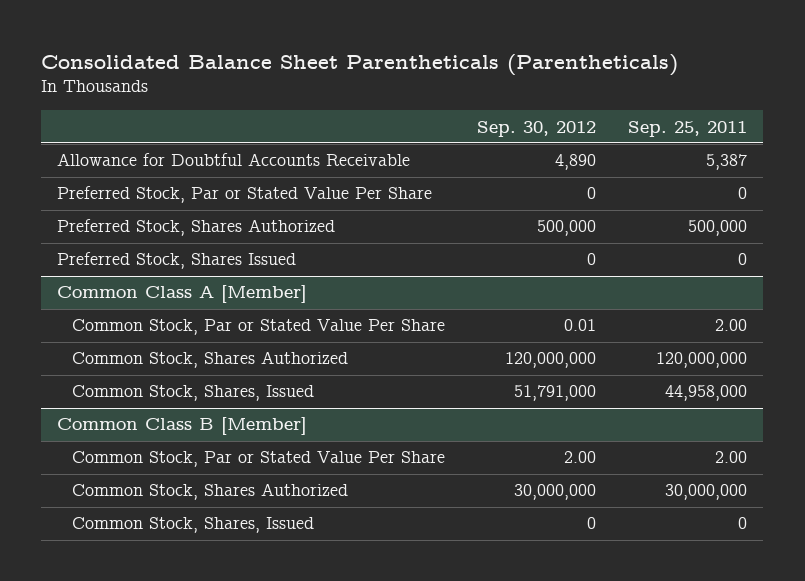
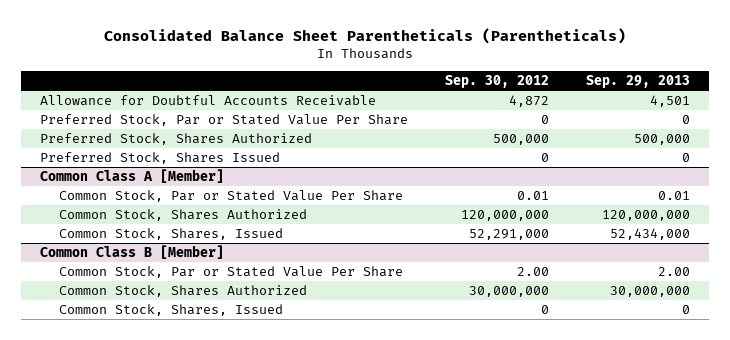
- | Sep. 30, 2012 | Sep. 25, 2011
+ | Sep. 30, 2012 | Sep. 29, 2013
- Allowance for Doubtful Accounts Receivable | 4,890 | 5,387
+ Allowance for Doubtful Accounts Receivable | 4,872 | 4,501
@ Common Class A [Member]
- Common Stock, Shares, Issued | 51,791,000 | 44,958,000
+ Common Stock, Shares, Issued | 52,291,000 | 52,434,000

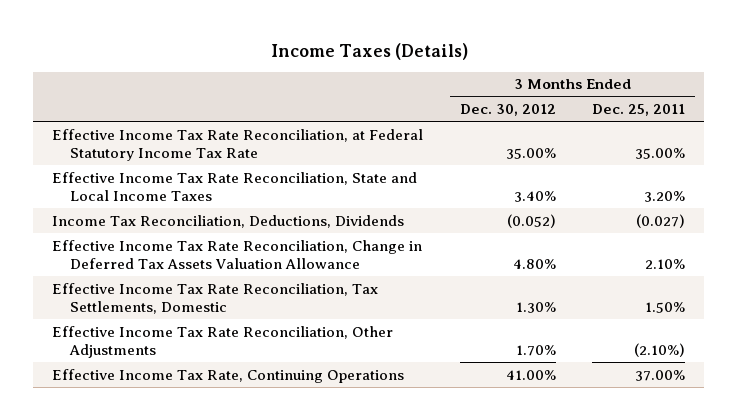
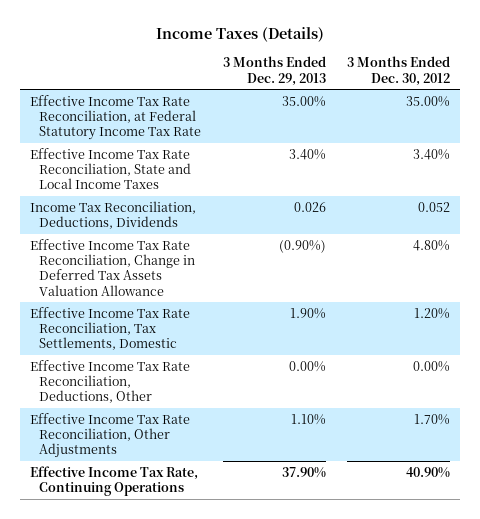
- | 3 Months Ended Dec. 30, 2012 | 3 Months Ended Dec. 25, 2011
+ | 3 Months Ended Dec. 29, 2013 | 3 Months Ended Dec. 30, 2012
- Income Tax Reconciliation, Deductions, Dividends | (0.052) | (0.027)
+ Income Tax Reconciliation, Deductions, Dividends | 0.026 | 0.052
- Effective Income Tax Rate Reconciliation, Tax Settlements, Domestic | 1.30% | 1.50%
+ Effective Income Tax Rate Reconciliation, Tax Settlements, Domestic | 1.90% | 1.20%
+ Effective Income Tax Rate Reconciliation, Deductions, Other | 0.00% | 0.00%
- Effective Income Tax Rate, Continuing Operations | 41.00% | 37.00%
+ Effective Income Tax Rate, Continuing Operations | 37.90% | 40.90%

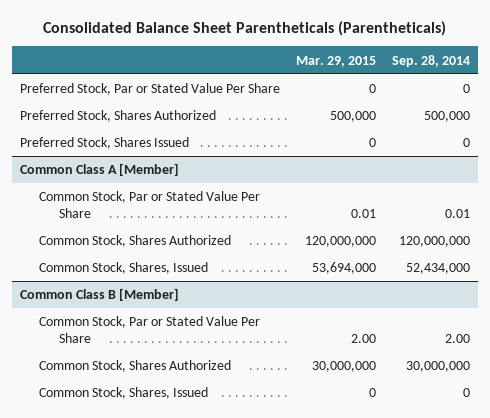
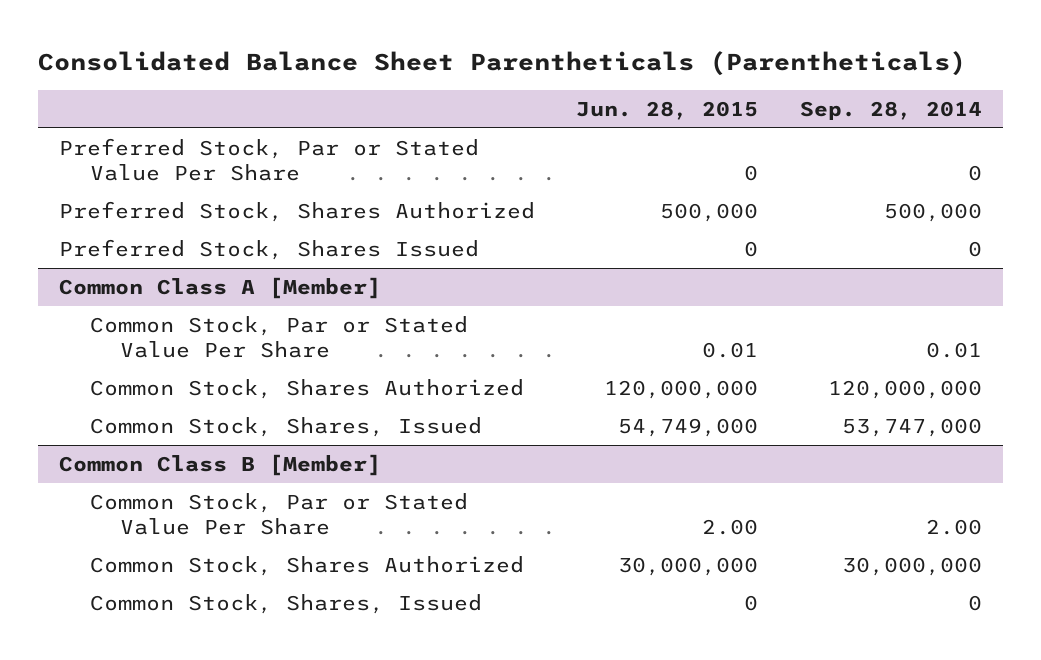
- | Mar. 29, 2015 | Sep. 28, 2014
+ | Jun. 28, 2015 | Sep. 28, 2014
@ Common Class A [Member]
- Common Stock, Shares, Issued | 53,694,000 | 52,434,000
+ Common Stock, Shares, Issued | 54,749,000 | 53,747,000

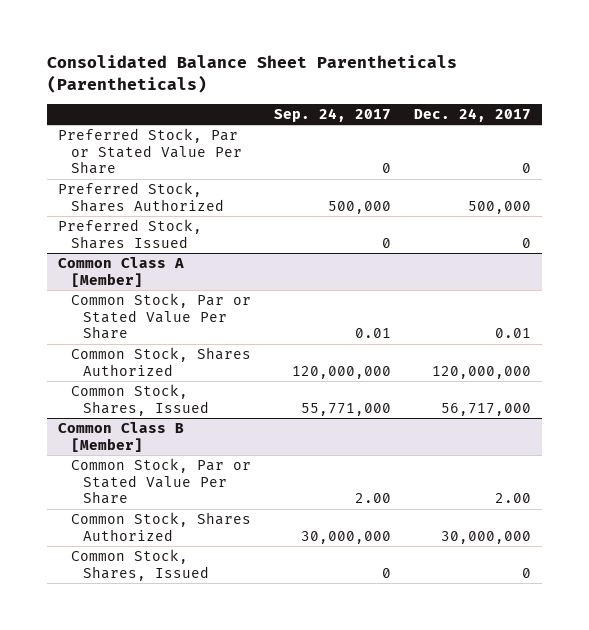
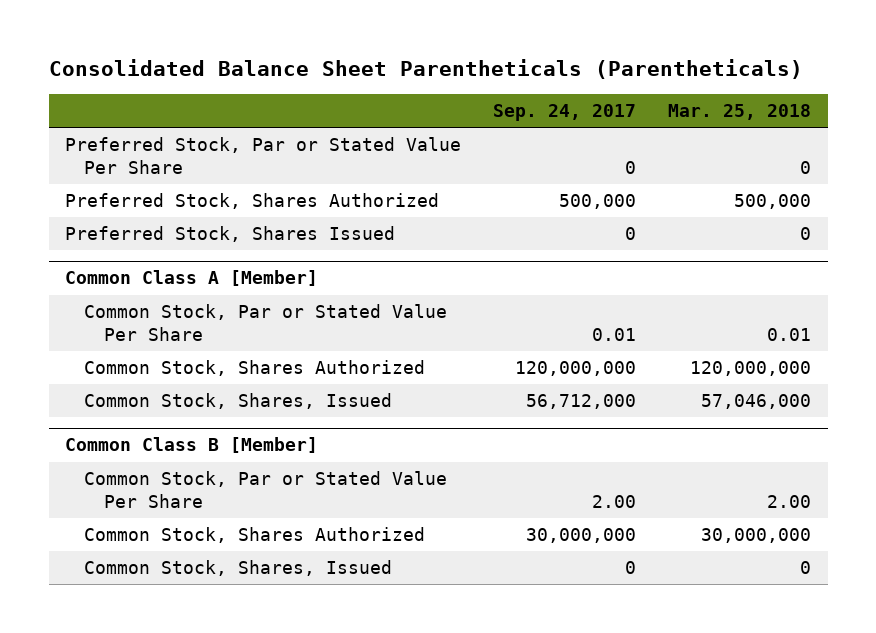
- | Sep. 24, 2017 | Dec. 24, 2017
+ | Sep. 24, 2017 | Mar. 25, 2018
@ Common Class A [Member]
- Common Stock, Shares, Issued | 55,771,000 | 56,717,000
+ Common Stock, Shares, Issued | 56,712,000 | 57,046,000

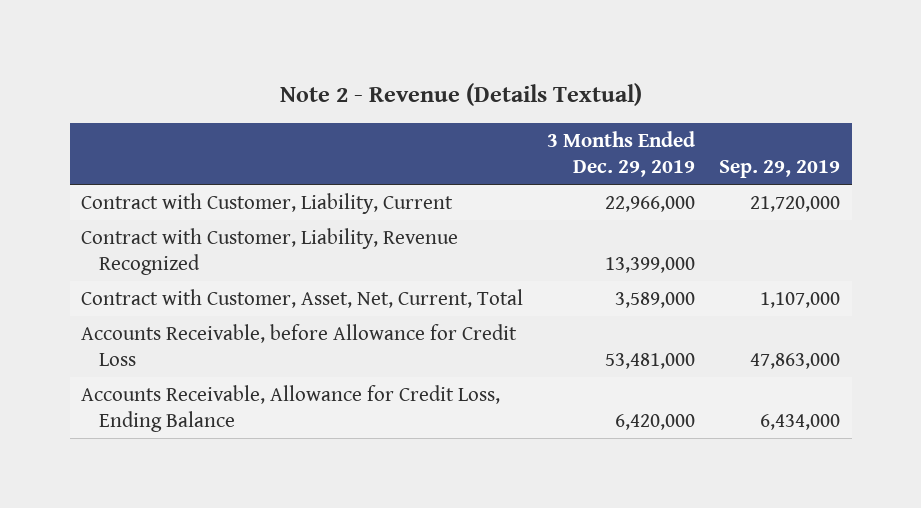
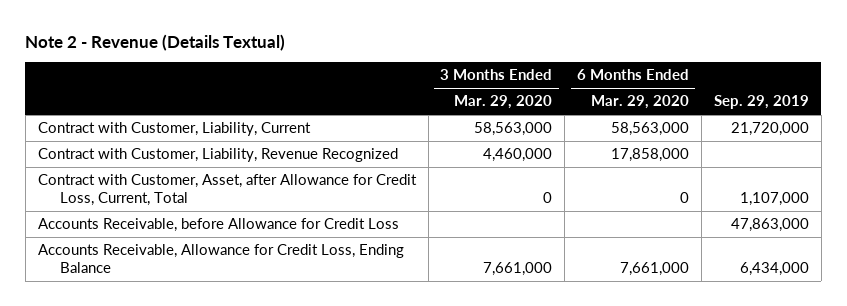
- | 3 Months Ended Dec. 29, 2019 | Sep. 29, 2019
+ | 3 Months Ended Mar. 29, 2020 | 6 Months Ended Mar. 29, 2020 | Sep. 29, 2019
- Contract with Customer, Asset, Net, Current, Total | 3,589,000 | 1,107,000
+ Contract with Customer, Asset, after Allowance for Credit Loss, Current, Total | 0 | 0 | 1,107,000

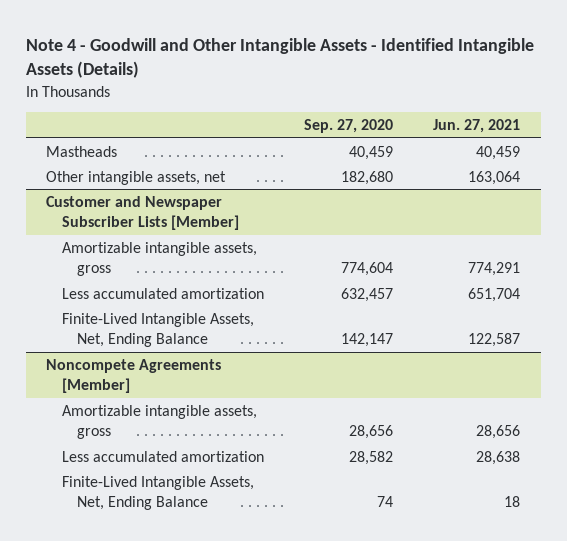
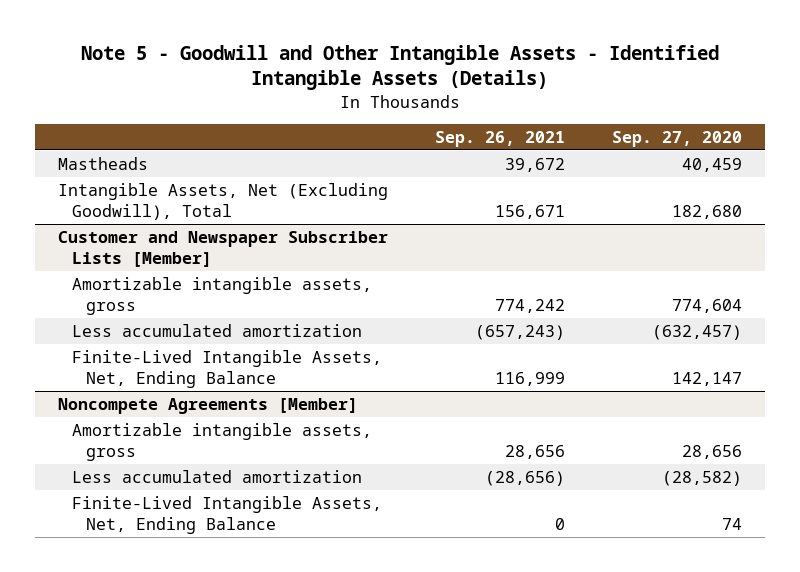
- Note 4 - Goodwill and Other Intangible Assets - Identified Intangible Assets (Details)
+ Note 5 - Goodwill and Other Intangible Assets - Identified Intangible Assets (Details)
- | Sep. 27, 2020 | Jun. 27, 2021
+ | Sep. 26, 2021 | Sep. 27, 2020
- Other intangible assets, net | 182,680 | 163,064
+ Intangible Assets, Net (Excluding Goodwill), Total | 156,671 | 182,680
@ Customer and Newspaper Subscriber Lists [Member]
- Less accumulated amortization | 632,457 | 651,704
+ Less accumulated amortization | (657,243) | (632,457)
@ Noncompete Agreements [Member]
- Less accumulated amortization | 28,582 | 28,638
+ Less accumulated amortization | (28,656) | (28,582)

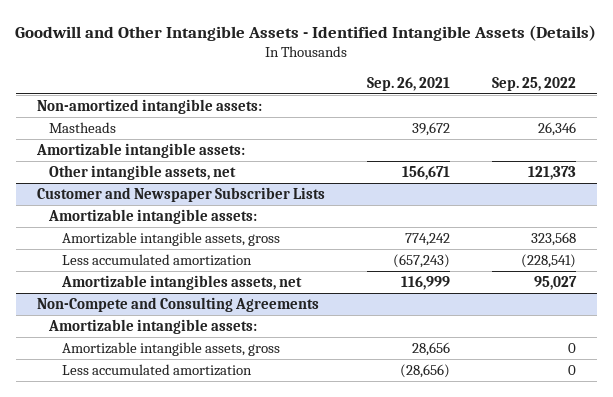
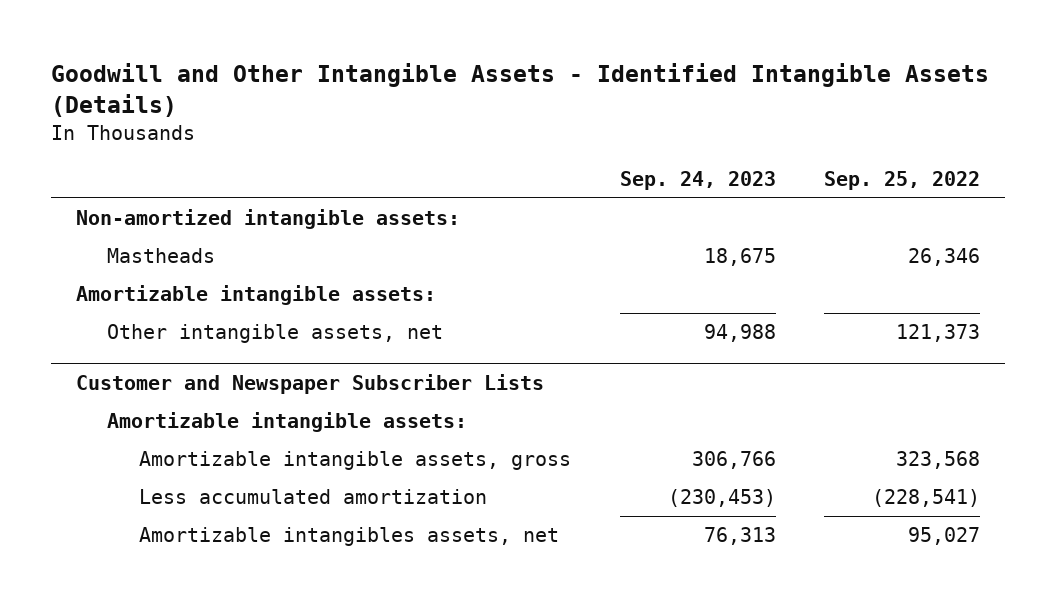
- | Sep. 26, 2021 | Sep. 25, 2022
+ | Sep. 24, 2023 | Sep. 25, 2022
- Non-Compete and Consulting Agreements
- Amortizable intangible assets:
- Amortizable intangible assets, gross | 28,656 | 0
- Less accumulated amortization | (28,656) | 0

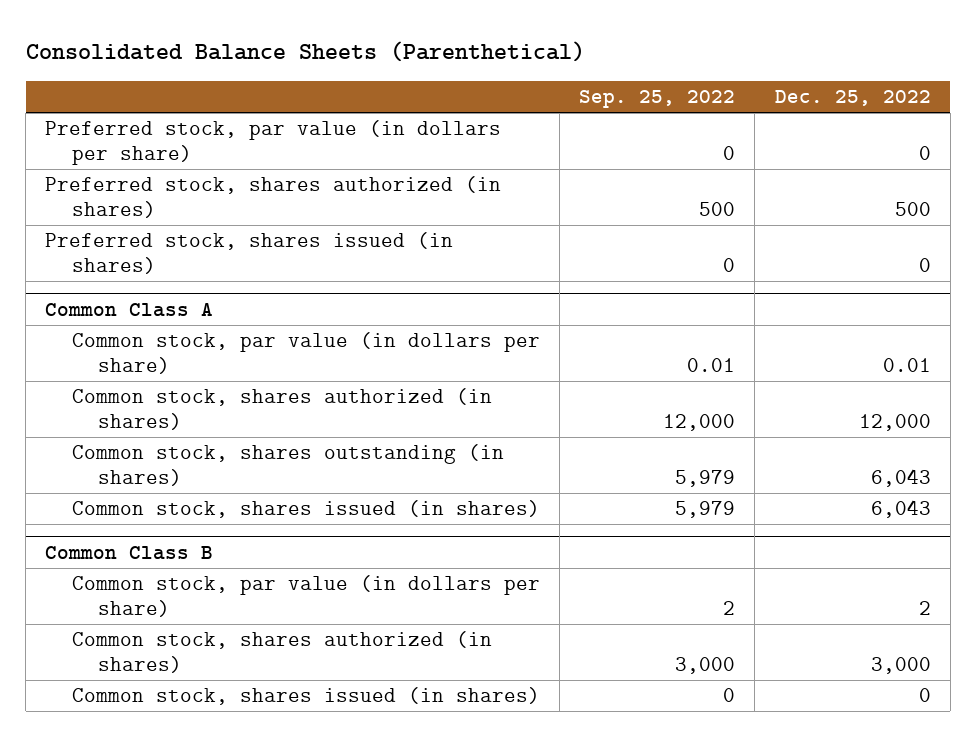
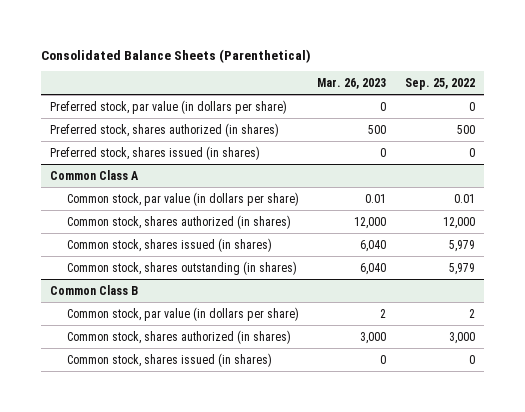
- | Sep. 25, 2022 | Dec. 25, 2022
+ | Mar. 26, 2023 | Sep. 25, 2022
@ Common Class A
moved down: Common stock, shares outstanding (in shares) | 6,040 | 5,979

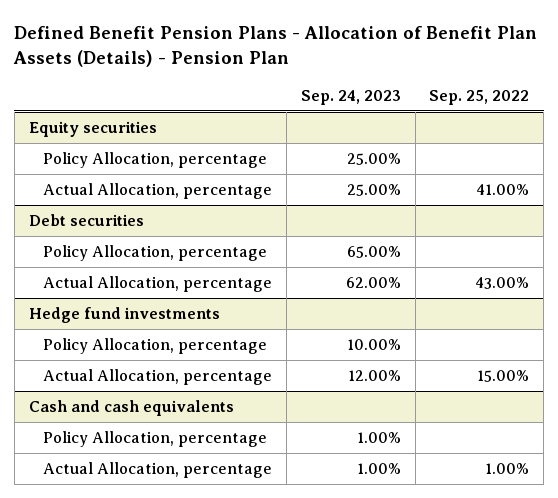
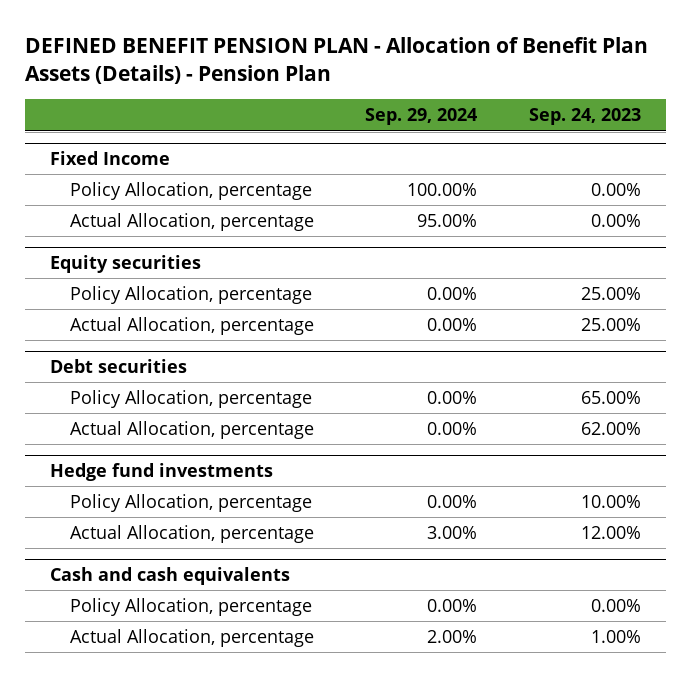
- Defined Benefit Pension Plans - Allocation of Benefit Plan Assets (Details) - Pension Plan
+ DEFINED BENEFIT PENSION PLAN - Allocation of Benefit Plan Assets (Details) - Pension Plan
- | Sep. 24, 2023 | Sep. 25, 2022
+ | Sep. 29, 2024 | Sep. 24, 2023
+ Fixed Income
+ Policy Allocation, percentage | 100.00% | 0.00%
+ Actual Allocation, percentage | 95.00% | 0.00%
@ Cash and cash equivalents
- Policy Allocation, percentage | 1.00% |
+ Policy Allocation, percentage | 0.00% | 0.00%

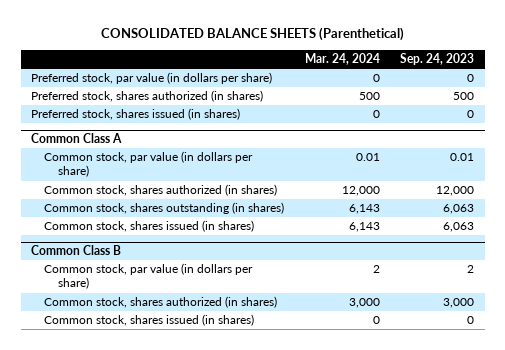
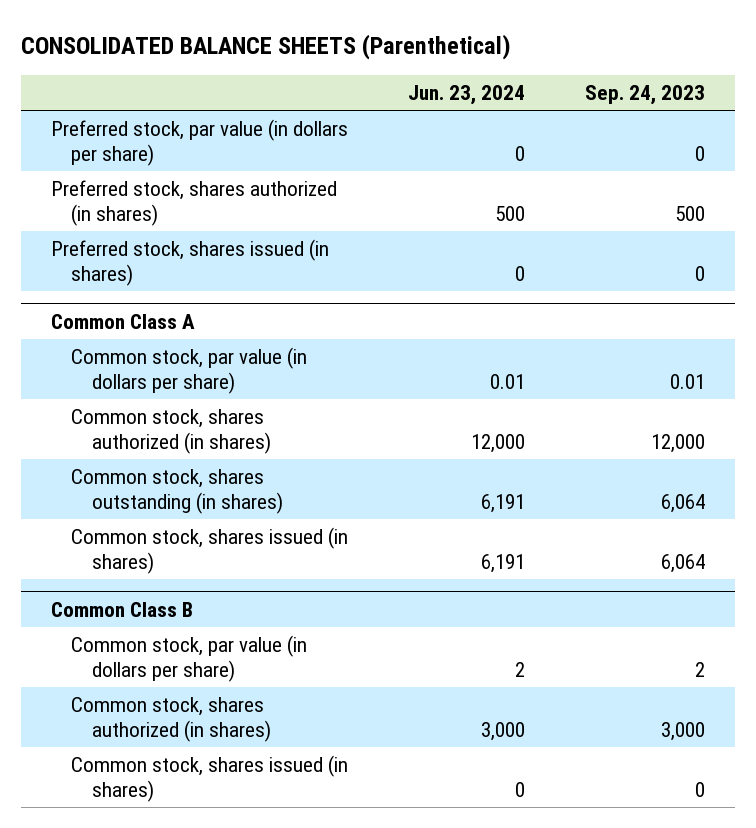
- | Mar. 24, 2024 | Sep. 24, 2023
+ | Jun. 23, 2024 | Sep. 24, 2023
@ Common Class A
- Common stock, shares outstanding (in shares) | 6,143 | 6,063
- Common stock, shares issued (in shares) | 6,143 | 6,063
+ Common stock, shares outstanding (in shares) | 6,191 | 6,064
+ Common stock, shares issued (in shares) | 6,191 | 6,064

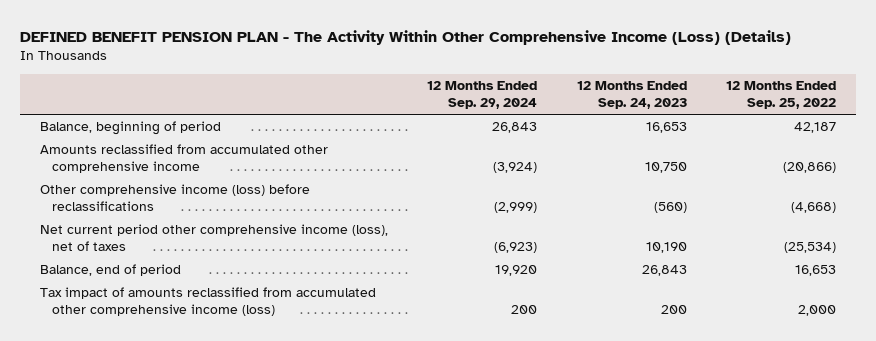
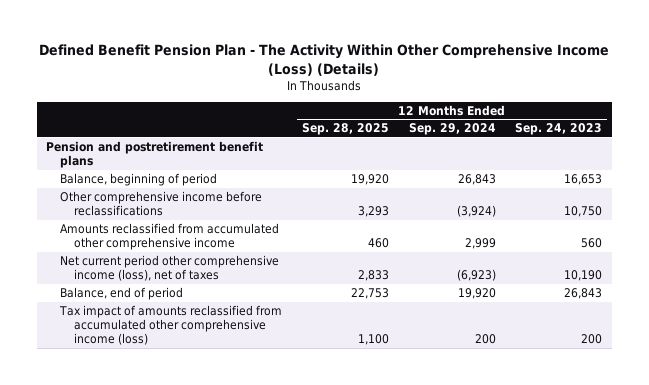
- DEFINED BENEFIT PENSION PLAN - The Activity Within Other Comprehensive Income (Loss) (Details)
+ Defined Benefit Pension Plan - The Activity Within Other Comprehensive Income (Loss) (Details)
- | 12 Months Ended Sep. 29, 2024 | 12 Months Ended Sep. 24, 2023 | 12 Months Ended Sep. 25, 2022
+ | 12 Months Ended Sep. 28, 2025 | 12 Months Ended Sep. 29, 2024 | 12 Months Ended Sep. 24, 2023
+ Pension and postretirement benefit plans
- Amounts reclassified from accumulated other comprehensive income | (3,924) | 10,750 | (20,866)
- Other comprehensive income (loss) before reclassifications | (2,999) | (560) | (4,668)
+ Other comprehensive income before reclassifications | 3,293 | (3,924) | 10,750
+ Amounts reclassified from accumulated other comprehensive income | 460 | 2,999 | 560

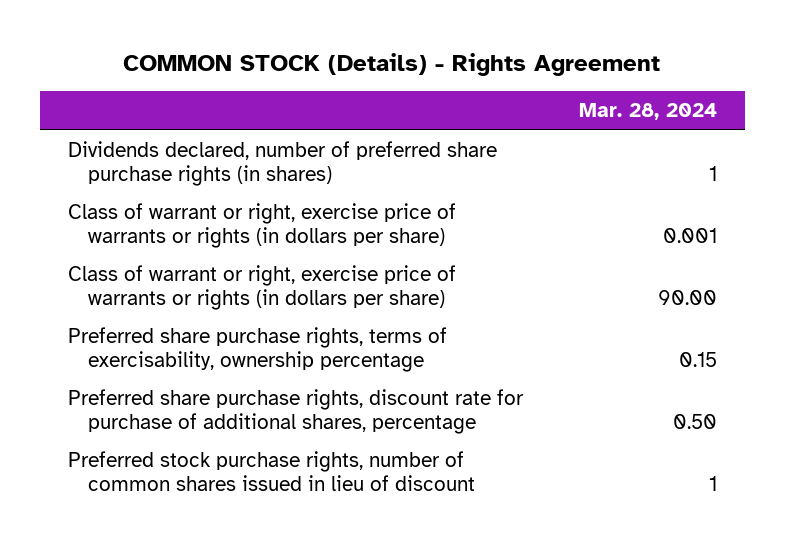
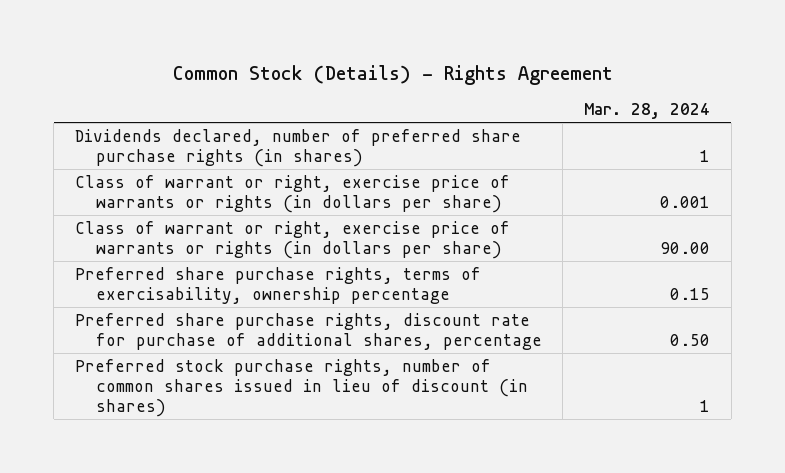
- COMMON STOCK (Details) - Rights Agreement
+ Common Stock (Details) - Rights Agreement
- Preferred stock purchase rights, number of common shares issued in lieu of discount | 1
+ Preferred stock purchase rights, number of common shares issued in lieu of discount (in shares) | 1

